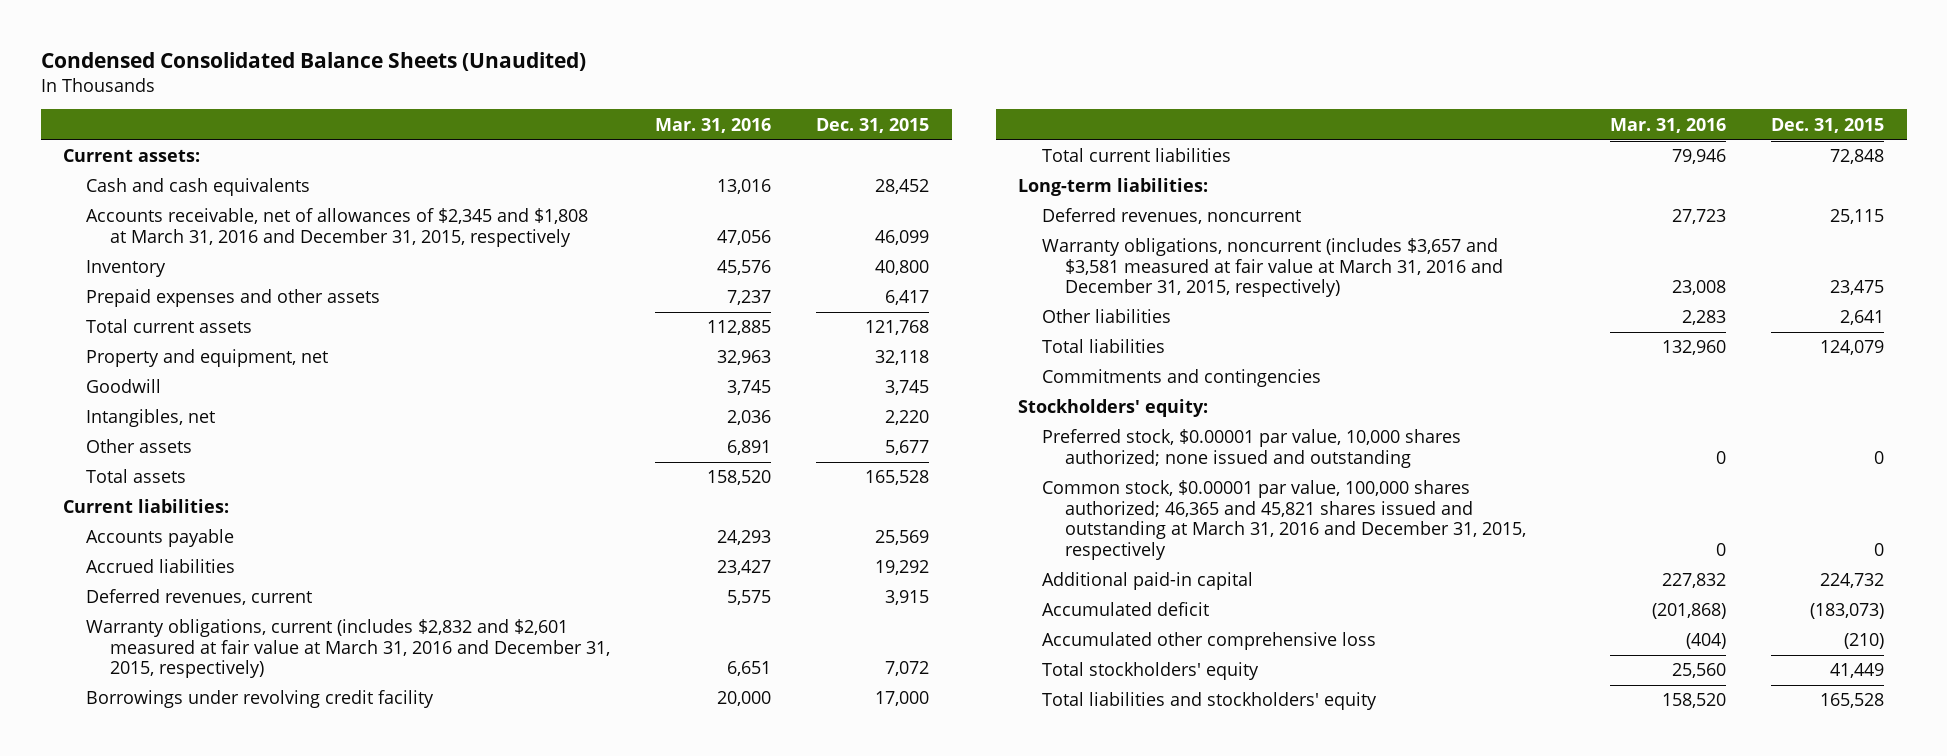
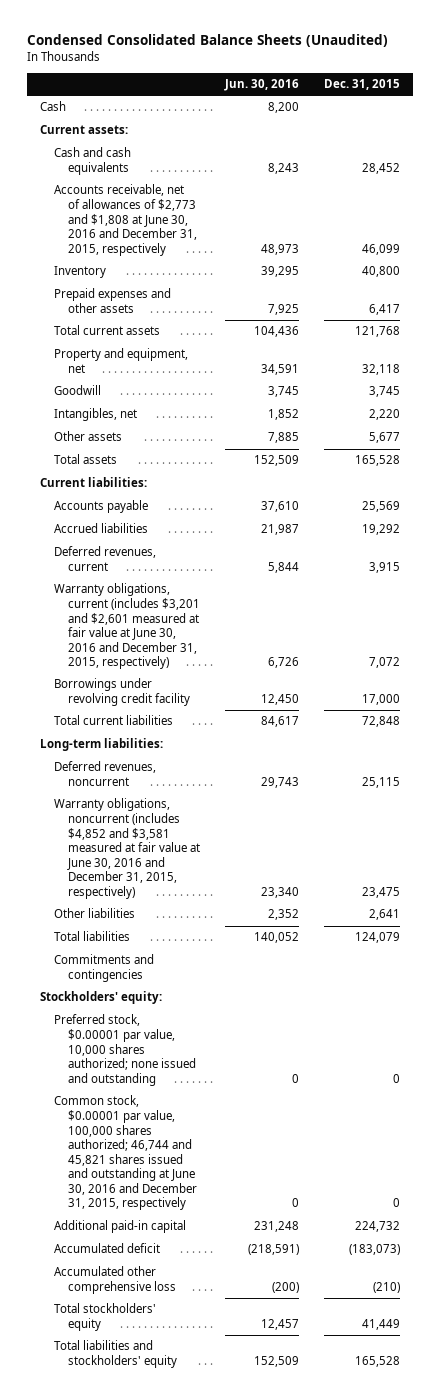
- | Mar. 31, 2016 | Dec. 31, 2015
+ | Jun. 30, 2016 | Dec. 31, 2015
+ Cash | 8,200 |
- Accounts receivable, net of allowances of $2,345 and $1,808 at March 31, 2016 and December 31, 2015, respectively | 47,056 | 46,099
+ Accounts receivable, net of allowances of $2,773 and $1,808 at June 30, 2016 and December 31, 2015, respectively | 48,973 | 46,099
- Warranty obligations, current (includes $2,832 and $2,601 measured at fair value at March 31, 2016 and December 31, 2015, respectively) | 6,651 | 7,072
+ Warranty obligations, current (includes $3,201 and $2,601 measured at fair value at June 30, 2016 and December 31, 2015, respectively) | 6,726 | 7,072
- Warranty obligations, noncurrent (includes $3,657 and $3,581 measured at fair value at March 31, 2016 and December 31, 2015, respectively) | 23,008 | 23,475
+ Warranty obligations, noncurrent (includes $4,852 and $3,581 measured at fair value at June 30, 2016 and December 31, 2015, respectively) | 23,340 | 23,475
- Common stock, $0.00001 par value, 100,000 shares authorized; 46,365 and 45,821 shares issued and outstanding at March 31, 2016 and December 31, 2015, respectively | 0 | 0
+ Common stock, $0.00001 par value, 100,000 shares authorized; 46,744 and 45,821 shares issued and outstanding at June 30, 2016 and December 31, 2015, respectively | 0 | 0

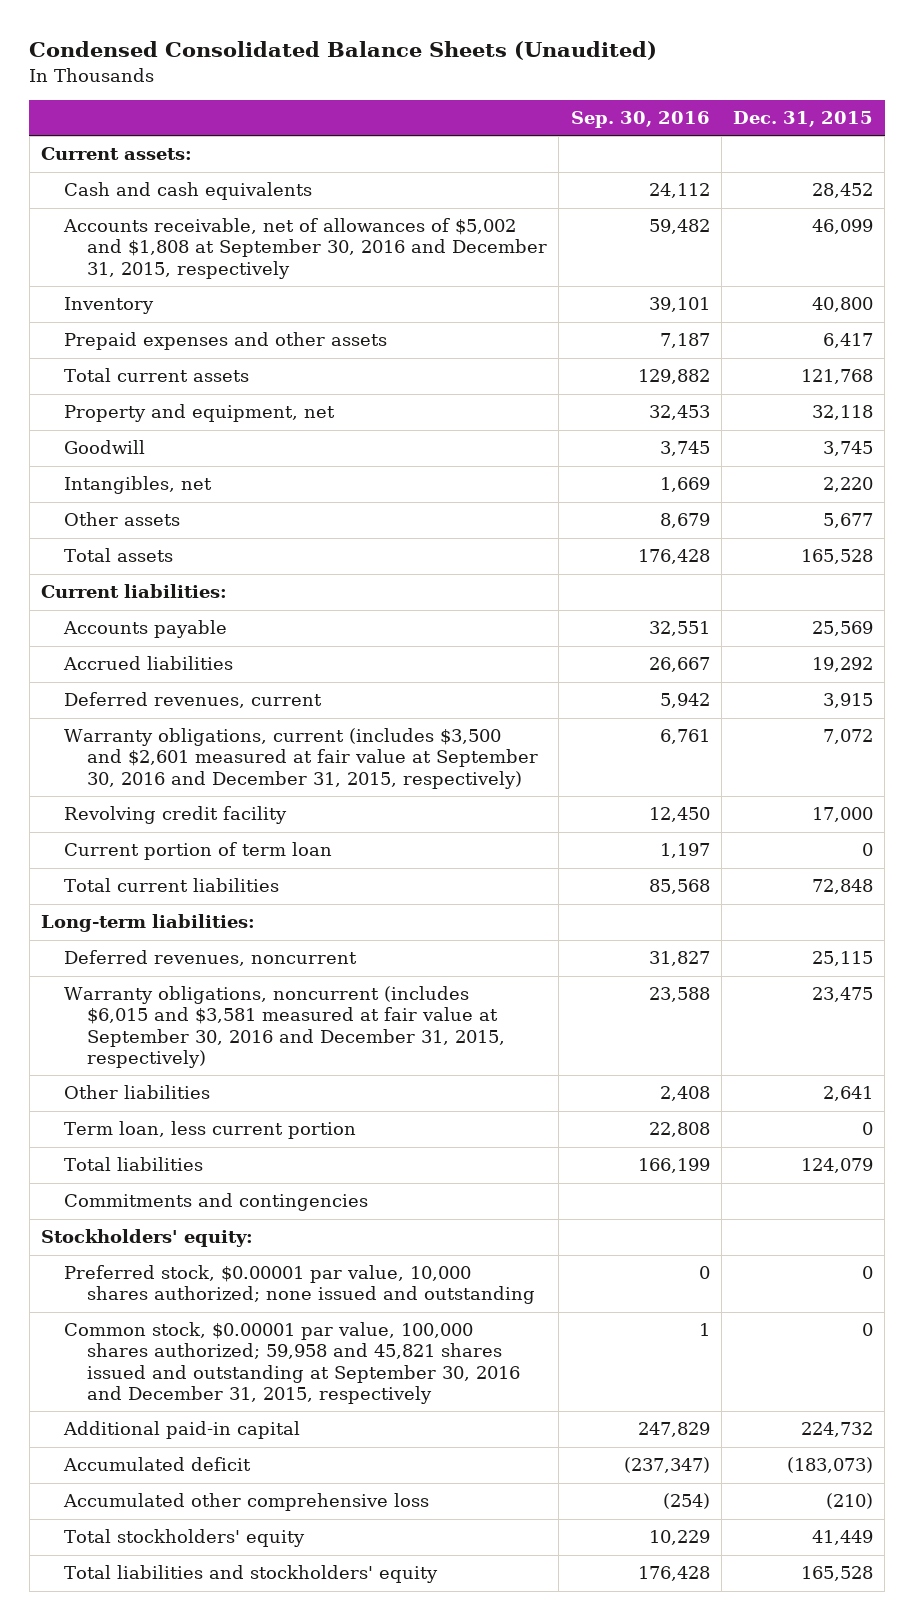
- | Jun. 30, 2016 | Dec. 31, 2015
+ | Sep. 30, 2016 | Dec. 31, 2015
- Cash | 8,200 |
- Accounts receivable, net of allowances of $2,773 and $1,808 at June 30, 2016 and December 31, 2015, respectively | 48,973 | 46,099
+ Accounts receivable, net of allowances of $5,002 and $1,808 at September 30, 2016 and December 31, 2015, respectively | 59,482 | 46,099
- Warranty obligations, current (includes $3,201 and $2,601 measured at fair value at June 30, 2016 and December 31, 2015, respectively) | 6,726 | 7,072
- Borrowings under revolving credit facility | 12,450 | 17,000
+ Warranty obligations, current (includes $3,500 and $2,601 measured at fair value at September 30, 2016 and December 31, 2015, respectively) | 6,761 | 7,072
+ Revolving credit facility | 12,450 | 17,000
+ Current portion of term loan | 1,197 | 0
- Warranty obligations, noncurrent (includes $4,852 and $3,581 measured at fair value at June 30, 2016 and December 31, 2015, respectively) | 23,340 | 23,475
+ Warranty obligations, noncurrent (includes $6,015 and $3,581 measured at fair value at September 30, 2016 and December 31, 2015, respectively) | 23,588 | 23,475
+ Term loan, less current portion | 22,808 | 0
- Common stock, $0.00001 par value, 100,000 shares authorized; 46,744 and 45,821 shares issued and outstanding at June 30, 2016 and December 31, 2015, respectively | 0 | 0
+ Common stock, $0.00001 par value, 100,000 shares authorized; 59,958 and 45,821 shares issued and outstanding at September 30, 2016 and December 31, 2015, respectively | 1 | 0

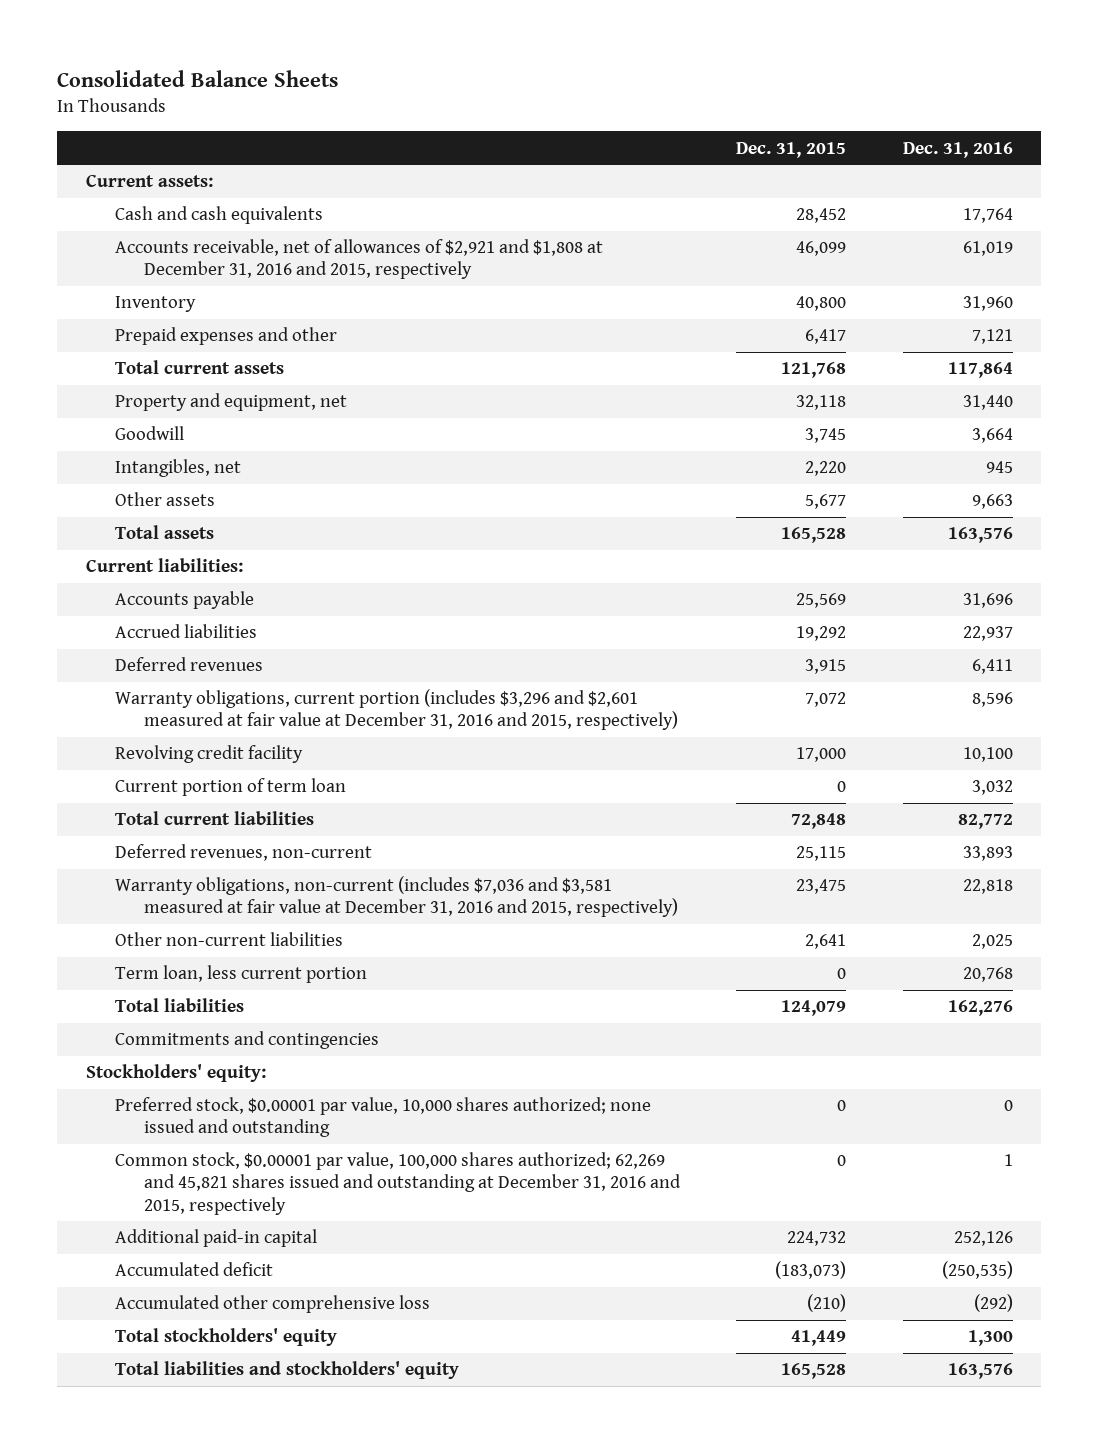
- Condensed Consolidated Balance Sheets (Unaudited)
+ Consolidated Balance Sheets
- | Sep. 30, 2016 | Dec. 31, 2015
+ | Dec. 31, 2015 | Dec. 31, 2016
- Accounts receivable, net of allowances of $5,002 and $1,808 at September 30, 2016 and December 31, 2015, respectively | 59,482 | 46,099
+ Accounts receivable, net of allowances of $2,921 and $1,808 at December 31, 2016 and 2015, respectively | 46,099 | 61,019
- Prepaid expenses and other assets | 7,187 | 6,417
+ Prepaid expenses and other | 6,417 | 7,121
- Deferred revenues, current | 5,942 | 3,915
- Warranty obligations, current (includes $3,500 and $2,601 measured at fair value at September 30, 2016 and December 31, 2015, respectively) | 6,761 | 7,072
+ Deferred revenues | 3,915 | 6,411
+ Warranty obligations, current portion (includes $3,296 and $2,601 measured at fair value at December 31, 2016 and 2015, respectively) | 7,072 | 8,596
- Long-term liabilities:
- Deferred revenues, noncurrent | 31,827 | 25,115
- Warranty obligations, noncurrent (includes $6,015 and $3,581 measured at fair value at September 30, 2016 and December 31, 2015, respectively) | 23,588 | 23,475
- Other liabilities | 2,408 | 2,641
+ Deferred revenues, non-current | 25,115 | 33,893
+ Warranty obligations, non-current (includes $7,036 and $3,581 measured at fair value at December 31, 2016 and 2015, respectively) | 23,475 | 22,818
+ Other non-current liabilities | 2,641 | 2,025
- Common stock, $0.00001 par value, 100,000 shares authorized; 59,958 and 45,821 shares issued and outstanding at September 30, 2016 and December 31, 2015, respectively | 1 | 0
+ Common stock, $0.00001 par value, 100,000 shares authorized; 62,269 and 45,821 shares issued and outstanding at December 31, 2016 and 2015, respectively | 0 | 1

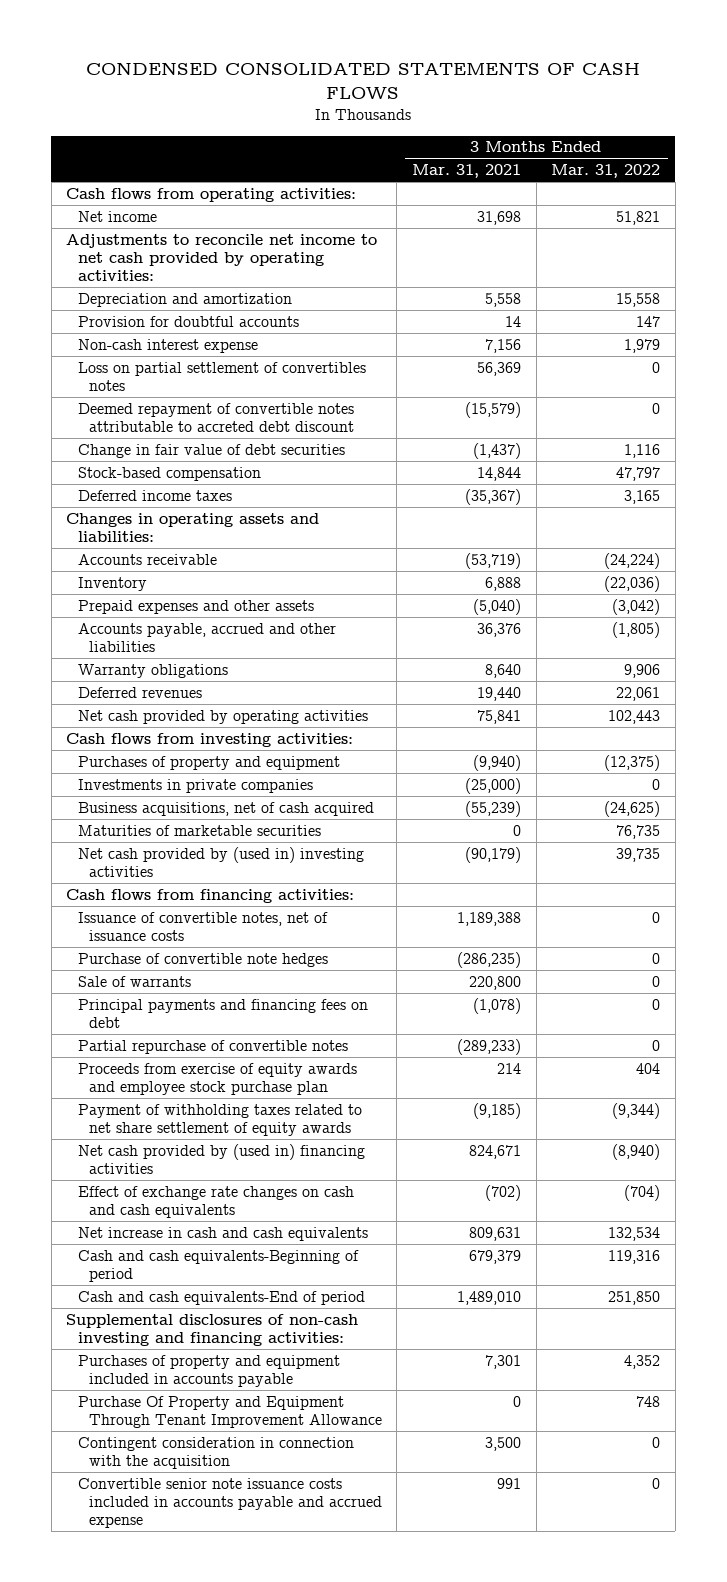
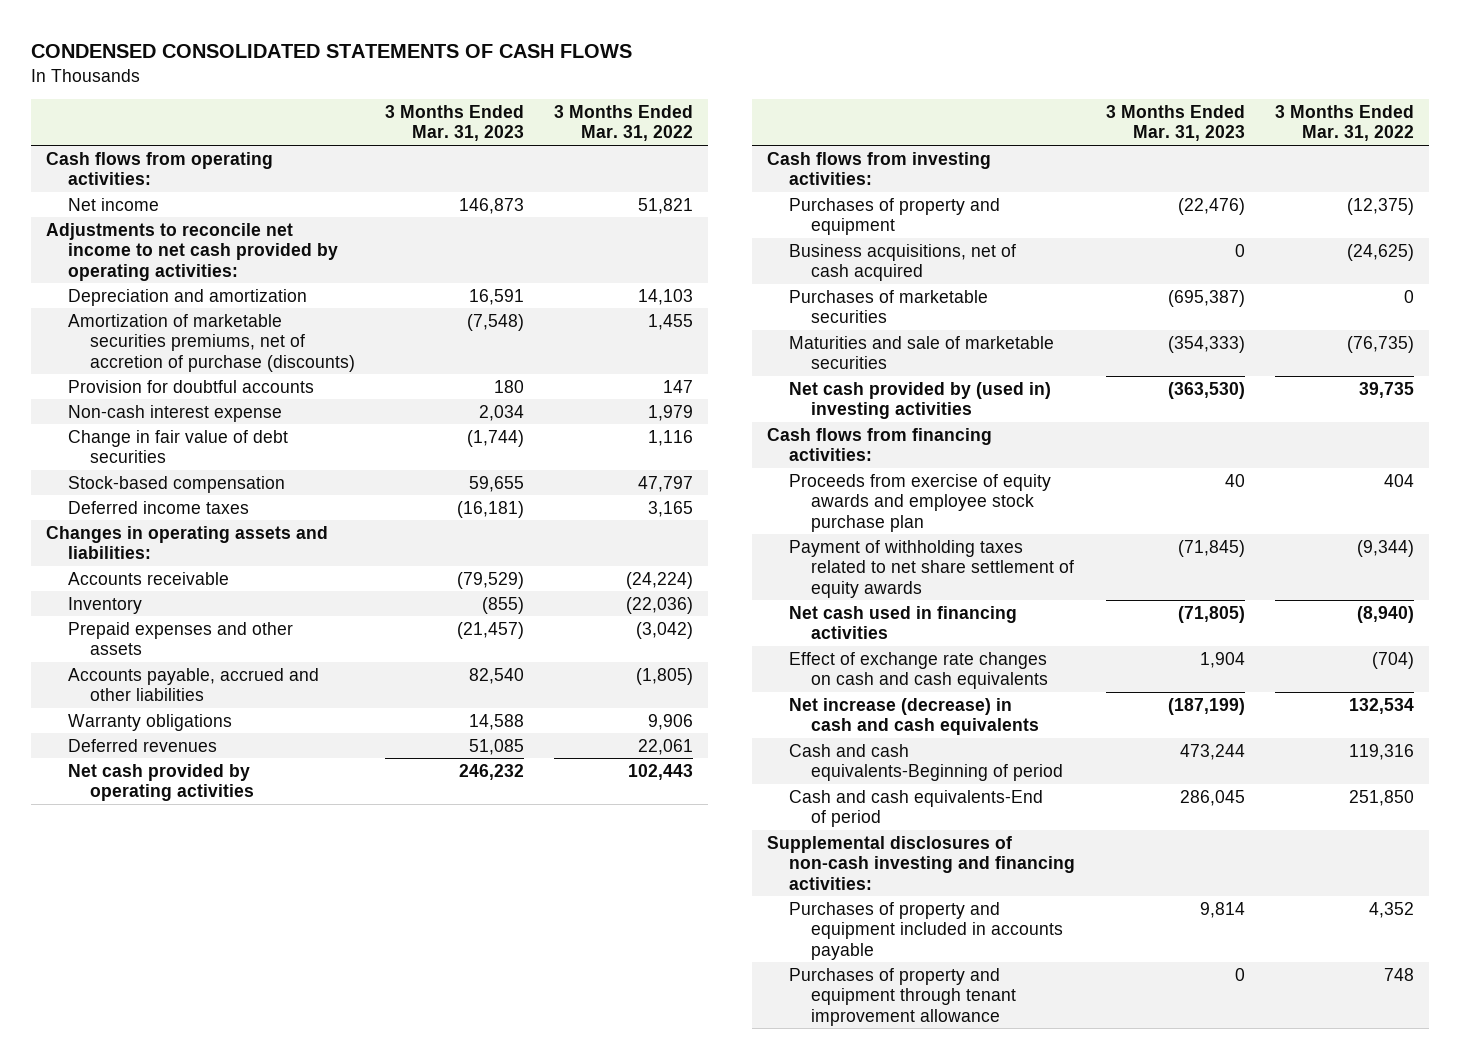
- | 3 Months Ended Mar. 31, 2021 | 3 Months Ended Mar. 31, 2022
+ | 3 Months Ended Mar. 31, 2023 | 3 Months Ended Mar. 31, 2022
- Depreciation and amortization | 5,558 | 15,558
+ Depreciation and amortization | 16,591 | 14,103
+ Amortization of marketable securities premiums, net of accretion of purchase (discounts) | (7,548) | 1,455
- Loss on partial settlement of convertibles notes | 56,369 | 0
- Deemed repayment of convertible notes attributable to accreted debt discount | (15,579) | 0
- Investments in private companies | (25,000) | 0
- Maturities of marketable securities | 0 | 76,735
+ Purchases of marketable securities | (695,387) | 0
+ Maturities and sale of marketable securities | (354,333) | (76,735)
- Issuance of convertible notes, net of issuance costs | 1,189,388 | 0
- Purchase of convertible note hedges | (286,235) | 0
- Sale of warrants | 220,800 | 0
- Principal payments and financing fees on debt | (1,078) | 0
- Partial repurchase of convertible notes | (289,233) | 0
- Net cash provided by (used in) financing activities | 824,671 | (8,940)
+ Net cash used in financing activities | (71,805) | (8,940)
- Net increase in cash and cash equivalents | 809,631 | 132,534
+ Net increase (decrease) in cash and cash equivalents | (187,199) | 132,534
- Purchase Of Property and Equipment Through Tenant Improvement Allowance | 0 | 748
- Contingent consideration in connection with the acquisition | 3,500 | 0
- Convertible senior note issuance costs included in accounts payable and accrued expense | 991 | 0
+ Purchases of property and equipment through tenant improvement allowance | 0 | 748

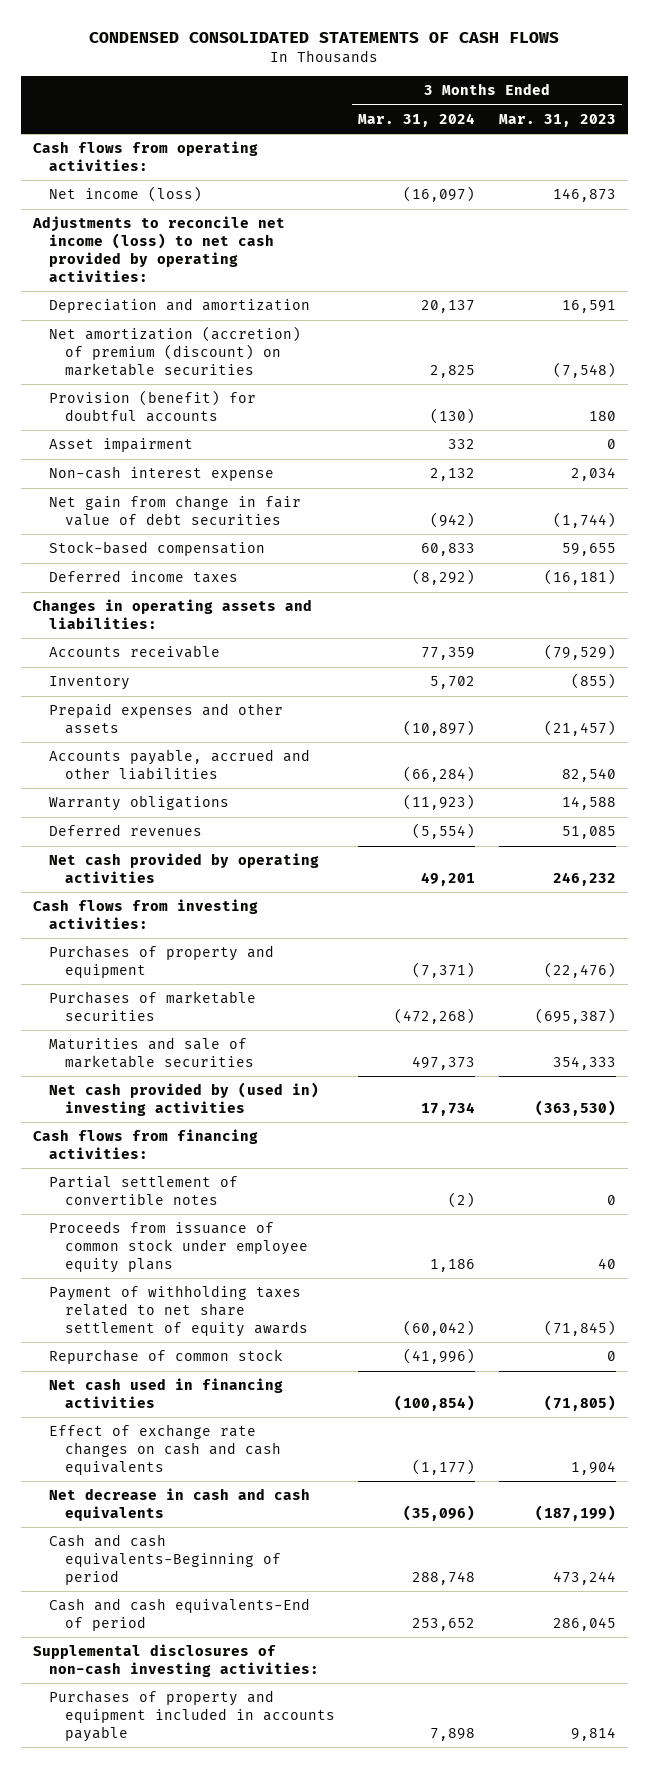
- | 3 Months Ended Mar. 31, 2023 | 3 Months Ended Mar. 31, 2022
+ | 3 Months Ended Mar. 31, 2024 | 3 Months Ended Mar. 31, 2023
- Net income | 146,873 | 51,821
- Adjustments to reconcile net income to net cash provided by operating activities:
+ Net income (loss) | (16,097) | 146,873
+ Adjustments to reconcile net income (loss) to net cash provided by operating activities:
- Amortization of marketable securities premiums, net of accretion of purchase (discounts) | (7,548) | 1,455
- Provision for doubtful accounts | 180 | 147
+ Net amortization (accretion) of premium (discount) on marketable securities | 2,825 | (7,548)
+ Provision (benefit) for doubtful accounts | (130) | 180
+ Asset impairment | 332 | 0
- Change in fair value of debt securities | (1,744) | 1,116
+ Net gain from change in fair value of debt securities | (942) | (1,744)
- Business acquisitions, net of cash acquired | 0 | (24,625)
- Maturities and sale of marketable securities | (354,333) | (76,735)
+ Maturities and sale of marketable securities | 497,373 | 354,333
- Proceeds from exercise of equity awards and employee stock purchase plan | 40 | 404
+ Partial settlement of convertible notes | (2) | 0
+ Proceeds from issuance of common stock under employee equity plans | 1,186 | 40
+ Repurchase of common stock | (41,996) | 0
- Net increase (decrease) in cash and cash equivalents | (187,199) | 132,534
+ Net decrease in cash and cash equivalents | (35,096) | (187,199)
- Supplemental disclosures of non-cash investing and financing activities:
+ Supplemental disclosures of non-cash investing activities:
- Purchases of property and equipment through tenant improvement allowance | 0 | 748

